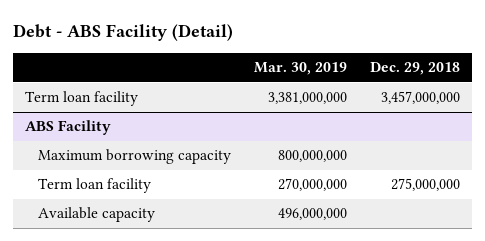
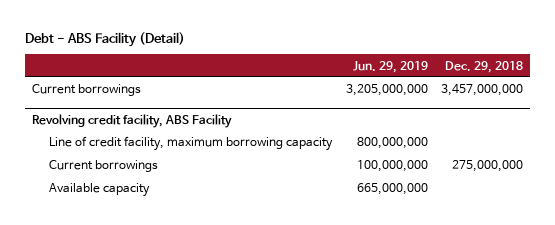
- | Mar. 30, 2019 | Dec. 29, 2018
+ | Jun. 29, 2019 | Dec. 29, 2018
- Term loan facility | 3,381,000,000 | 3,457,000,000
- ABS Facility
- Maximum borrowing capacity | 800,000,000 |
- Term loan facility | 270,000,000 | 275,000,000
+ Current borrowings | 3,205,000,000 | 3,457,000,000
+ Revolving credit facility, ABS Facility
+ Line of credit facility, maximum borrowing capacity | 800,000,000 |
+ Current borrowings | 100,000,000 | 275,000,000

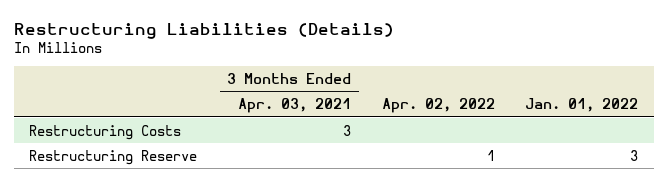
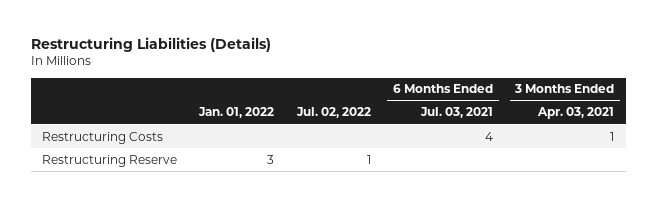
- | 3 Months Ended Apr. 03, 2021 | Apr. 02, 2022 | Jan. 01, 2022
+ | Jan. 01, 2022 | Jul. 02, 2022 | 6 Months Ended Jul. 03, 2021 | 3 Months Ended Apr. 03, 2021
- Restructuring Costs | 3 | |
+ Restructuring Costs | | | 4 | 1

